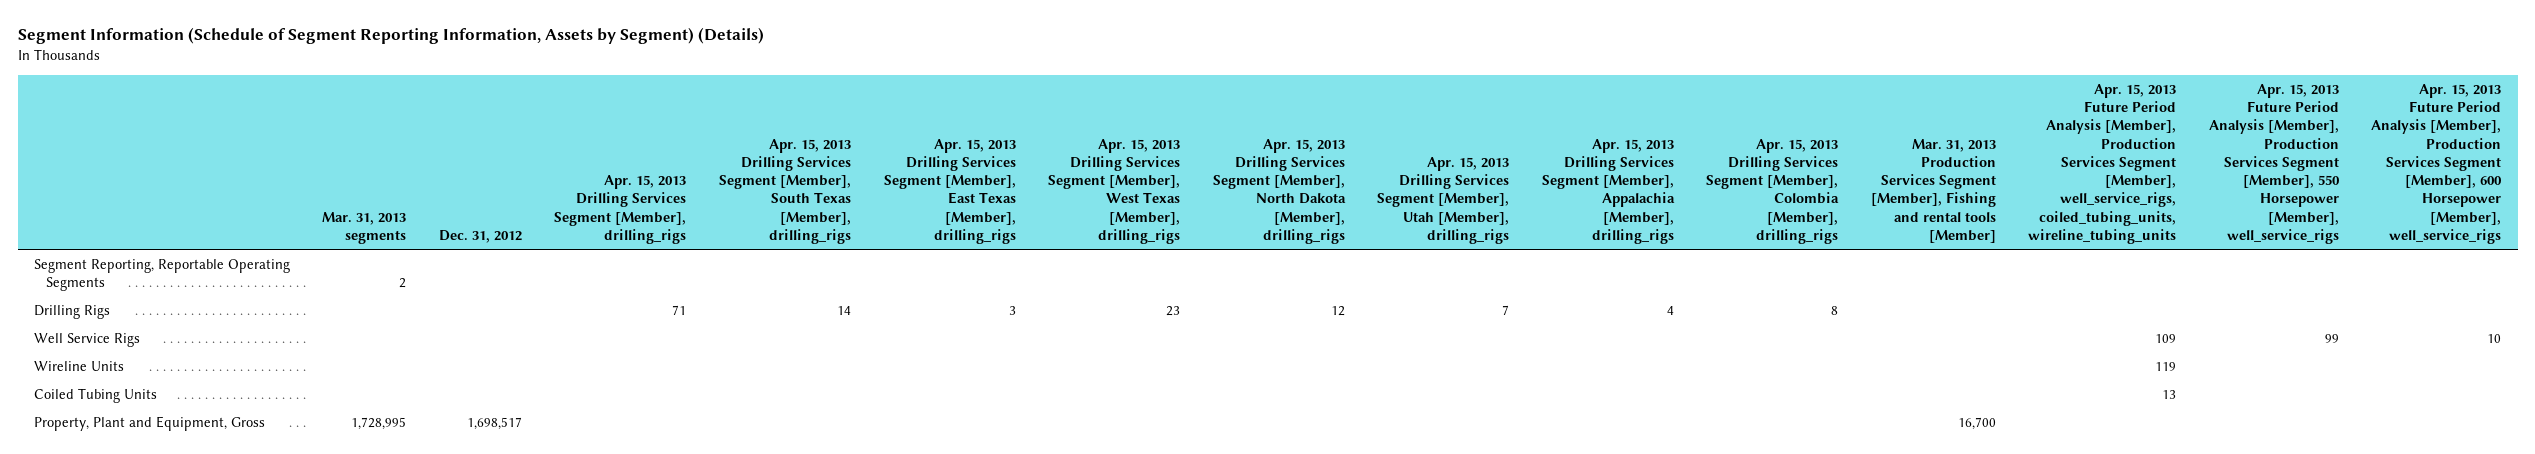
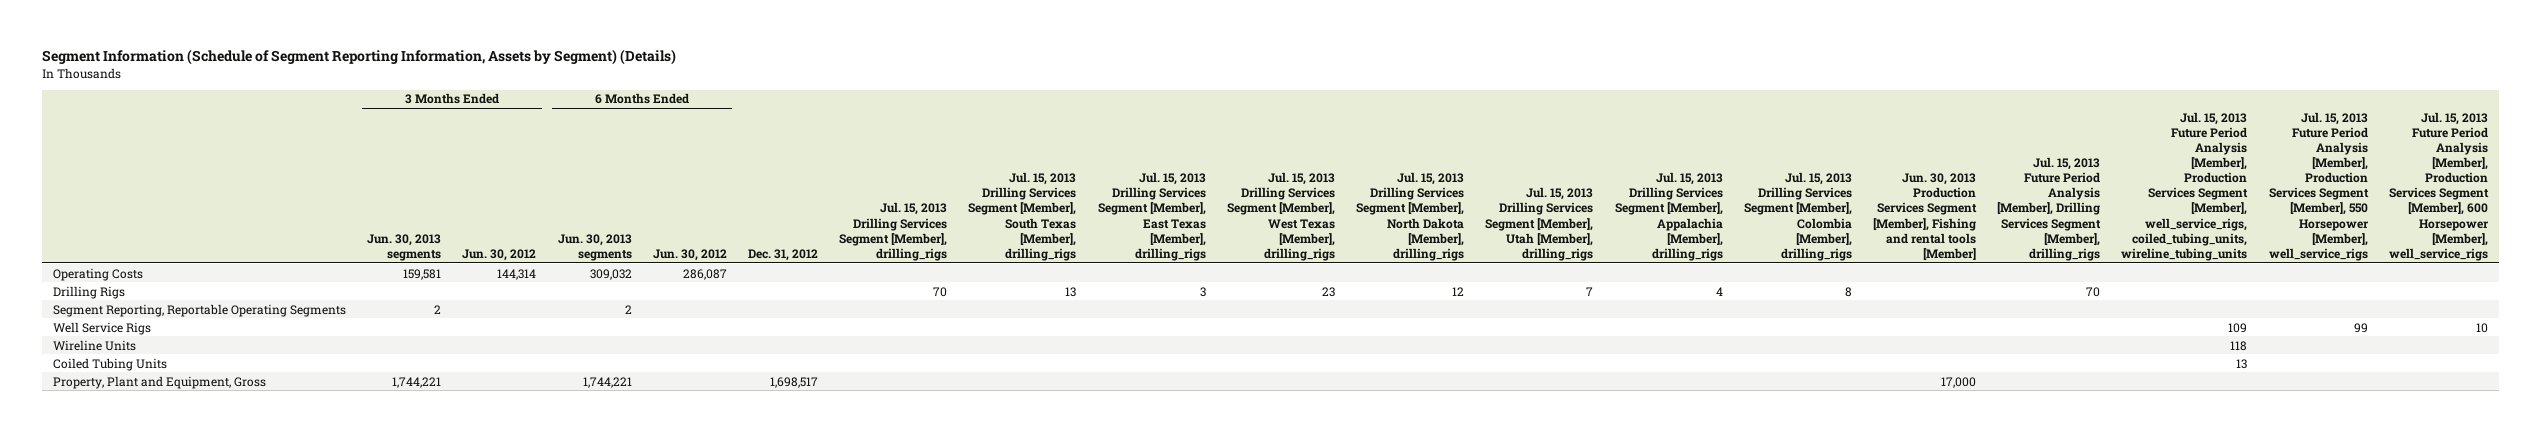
- | Mar. 31, 2013 segments | Dec. 31, 2012 | Apr. 15, 2013 Drilling Services Segment [Member], drilling_rigs | Apr. 15, 2013 Drilling Services Segment [Member], South Texas [Member], drilling_rigs | Apr. 15, 2013 Drilling Services Segment [Member], East Texas [Member], drilling_rigs | Apr. 15, 2013 Drilling Services Segment [Member], West Texas [Member], drilling_rigs | Apr. 15, 2013 Drilling Services Segment [Member], North Dakota [Member], drilling_rigs | Apr. 15, 2013 Drilling Services Segment [Member], Utah [Member], drilling_rigs | Apr. 15, 2013 Drilling Services Segment [Member], Appalachia [Member], drilling_rigs | Apr. 15, 2013 Drilling Services Segment [Member], Colombia [Member], drilling_rigs | Mar. 31, 2013 Production Services Segment [Member], Fishing and rental tools [Member] | Apr. 15, 2013 Future Period Analysis [Member], Production Services Segment [Member], well_service_rigs, coiled_tubing_units, wireline_tubing_units | Apr. 15, 2013 Future Period Analysis [Member], Production Services Segment [Member], 550 Horsepower [Member], well_service_rigs | Apr. 15, 2013 Future Period Analysis [Member], Production Services Segment [Member], 600 Horsepower [Member], well_service_rigs
+ | 3 Months Ended Jun. 30, 2013 segments | 3 Months Ended Jun. 30, 2012 | 6 Months Ended Jun. 30, 2013 segments | 6 Months Ended Jun. 30, 2012 | Dec. 31, 2012 | Jul. 15, 2013 Drilling Services Segment [Member], drilling_rigs | Jul. 15, 2013 Drilling Services Segment [Member], South Texas [Member], drilling_rigs | Jul. 15, 2013 Drilling Services Segment [Member], East Texas [Member], drilling_rigs | Jul. 15, 2013 Drilling Services Segment [Member], West Texas [Member], drilling_rigs | Jul. 15, 2013 Drilling Services Segment [Member], North Dakota [Member], drilling_rigs | Jul. 15, 2013 Drilling Services Segment [Member], Utah [Member], drilling_rigs | Jul. 15, 2013 Drilling Services Segment [Member], Appalachia [Member], drilling_rigs | Jul. 15, 2013 Drilling Services Segment [Member], Colombia [Member], drilling_rigs | Jun. 30, 2013 Production Services Segment [Member], Fishing and rental tools [Member] | Jul. 15, 2013 Future Period Analysis [Member], Drilling Services Segment [Member], drilling_rigs | Jul. 15, 2013 Future Period Analysis [Member], Production Services Segment [Member], well_service_rigs, coiled_tubing_units, wireline_tubing_units | Jul. 15, 2013 Future Period Analysis [Member], Production Services Segment [Member], 550 Horsepower [Member], well_service_rigs | Jul. 15, 2013 Future Period Analysis [Member], Production Services Segment [Member], 600 Horsepower [Member], well_service_rigs
+ Operating Costs | 159,581 | 144,314 | 309,032 | 286,087 | | | | | | | | | | | | | |
moved down: Segment Reporting, Reportable Operating Segments | 2 | | 2 | | | | | | | | | | | | | | |

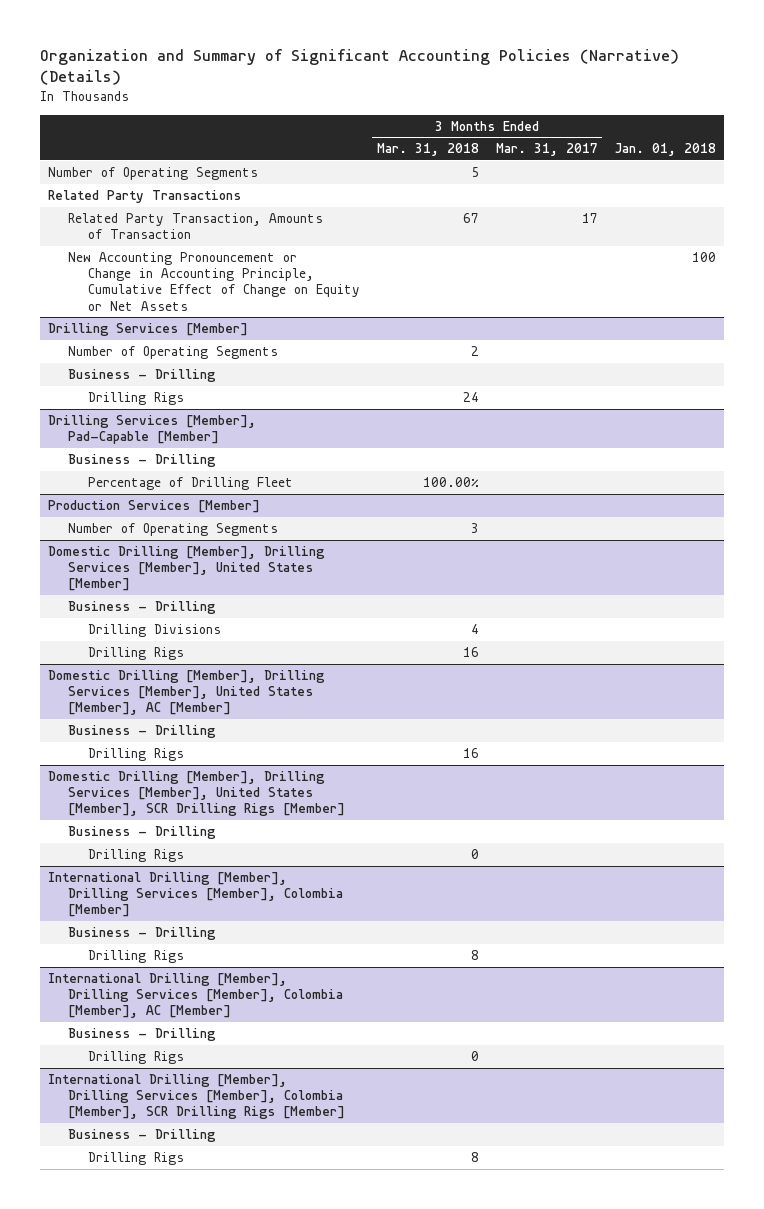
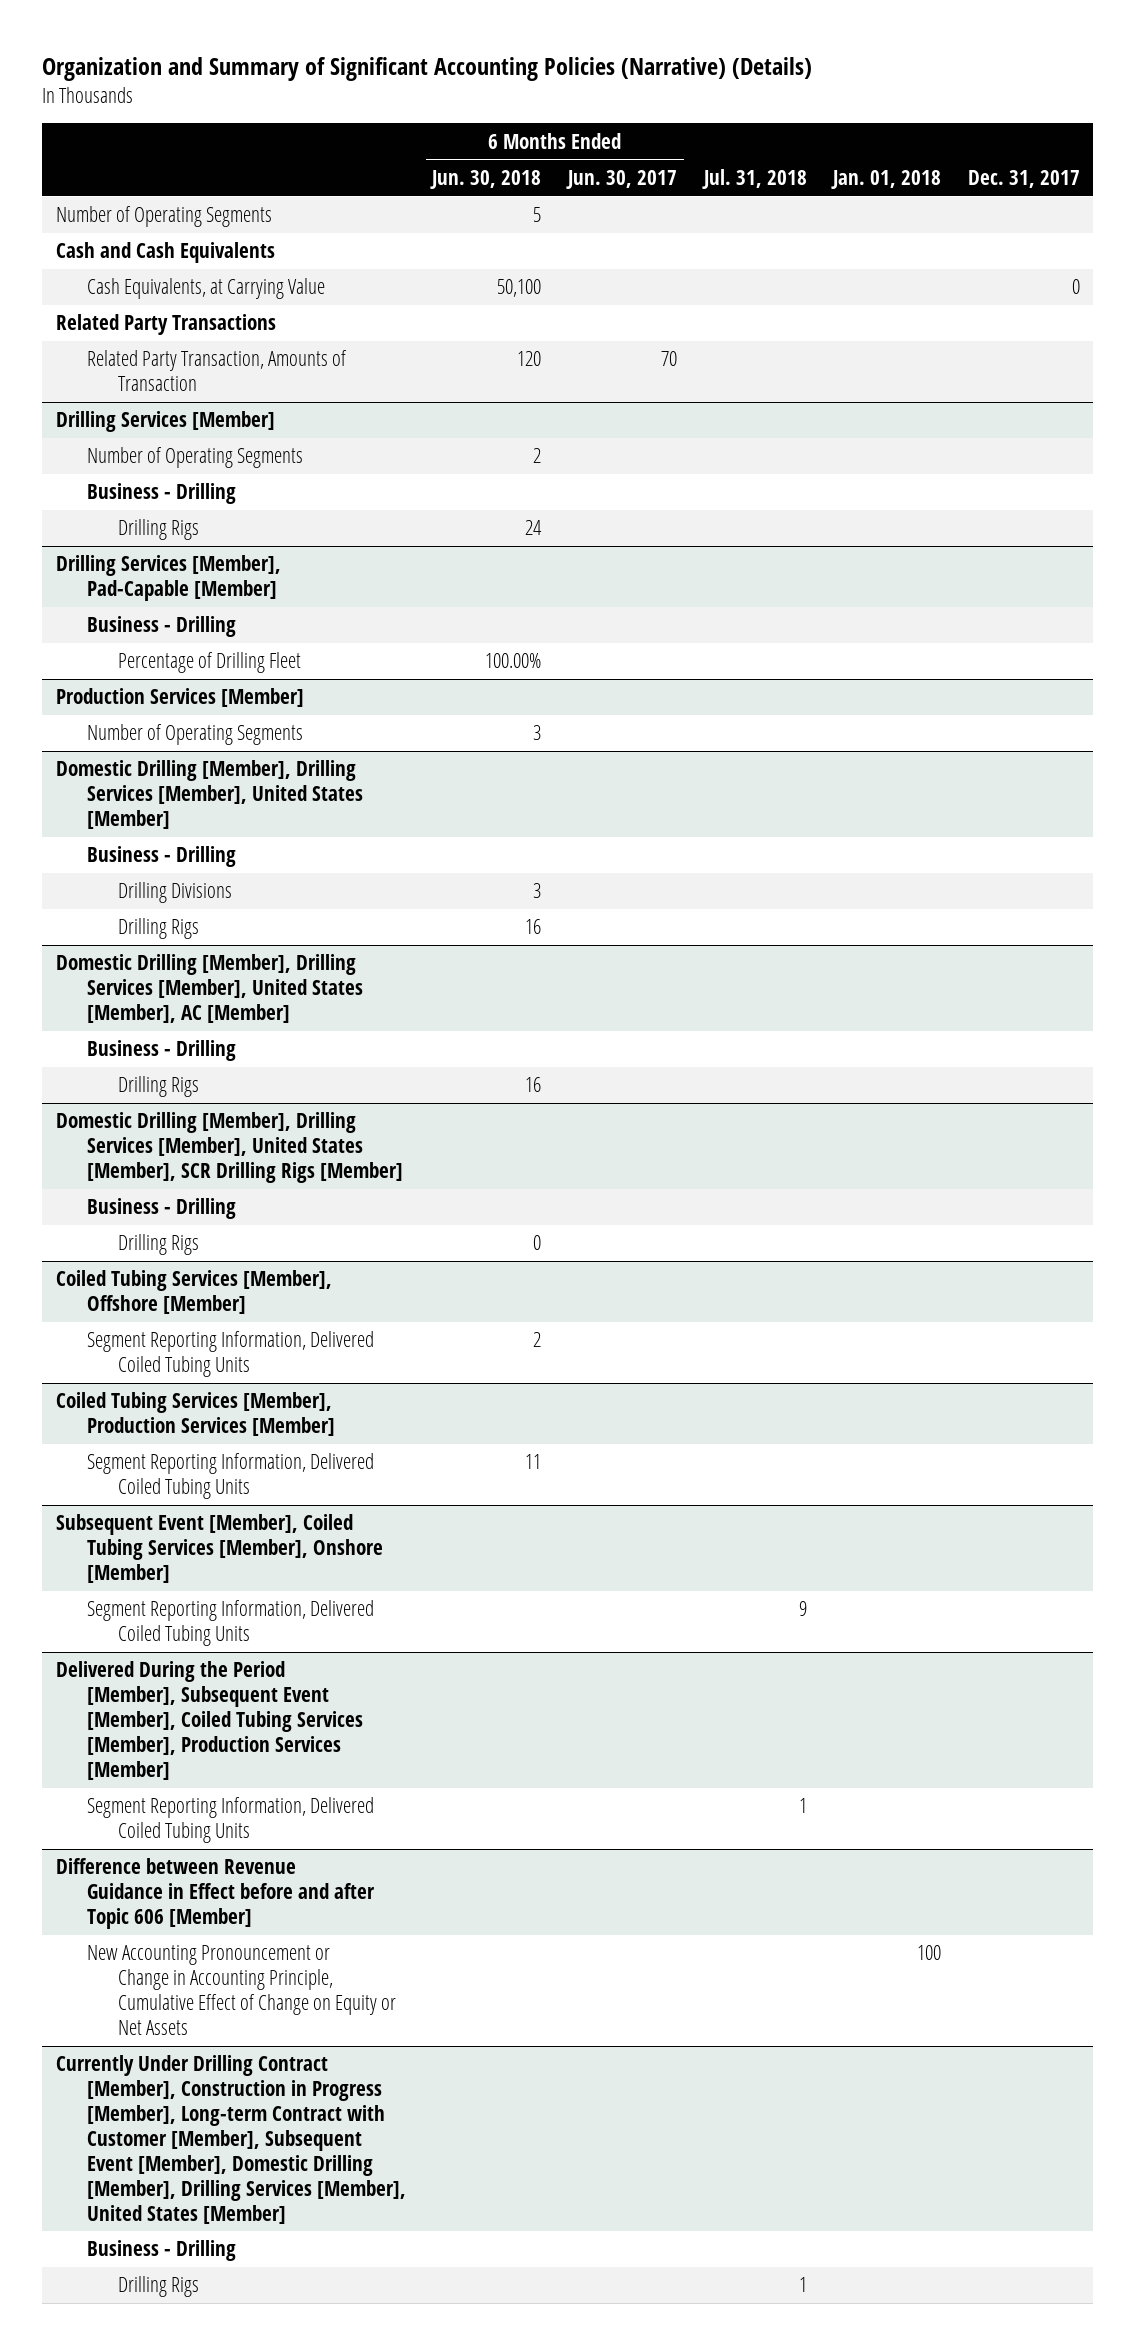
- | 3 Months Ended Mar. 31, 2018 | 3 Months Ended Mar. 31, 2017 | Jan. 01, 2018
+ | 6 Months Ended Jun. 30, 2018 | 6 Months Ended Jun. 30, 2017 | Jul. 31, 2018 | Jan. 01, 2018 | Dec. 31, 2017
+ Cash and Cash Equivalents
+ Cash Equivalents, at Carrying Value | 50,100 | | | | 0
- New Accounting Pronouncement or Change in Accounting Principle, Cumulative Effect of Change on Equity or Net Assets | | | 100
- International Drilling [Member], Drilling Services [Member], Colombia [Member]
- Business - Drilling
- Drilling Rigs | 8 | |
- International Drilling [Member], Drilling Services [Member], Colombia [Member], AC [Member]
- Business - Drilling
- Drilling Rigs | 0 | |
- International Drilling [Member], Drilling Services [Member], Colombia [Member], SCR Drilling Rigs [Member]
- Business - Drilling
- Drilling Rigs | 8 | |
+ Coiled Tubing Services [Member], Offshore [Member]
+ Segment Reporting Information, Delivered Coiled Tubing Units | 2 | | | |
+ Coiled Tubing Services [Member], Production Services [Member]
+ Segment Reporting Information, Delivered Coiled Tubing Units | 11 | | | |
+ Subsequent Event [Member], Coiled Tubing Services [Member], Onshore [Member]
+ Segment Reporting Information, Delivered Coiled Tubing Units | | | 9 | |
+ Delivered During the Period [Member], Subsequent Event [Member], Coiled Tubing Services [Member], Production Services [Member]
+ Segment Reporting Information, Delivered Coiled Tubing Units | | | 1 | |
+ Difference between Revenue Guidance in Effect before and after Topic 606 [Member]
+ New Accounting Pronouncement or Change in Accounting Principle, Cumulative Effect of Change on Equity or Net Assets | | | | 100 |
+ Currently Under Drilling Contract [Member], Construction in Progress [Member], Long-term Contract with Customer [Member], Subsequent Event [Member], Domestic Drilling [Member], Drilling Services [Member], United States [Member]
+ Business - Drilling
+ Drilling Rigs | | | 1 | |

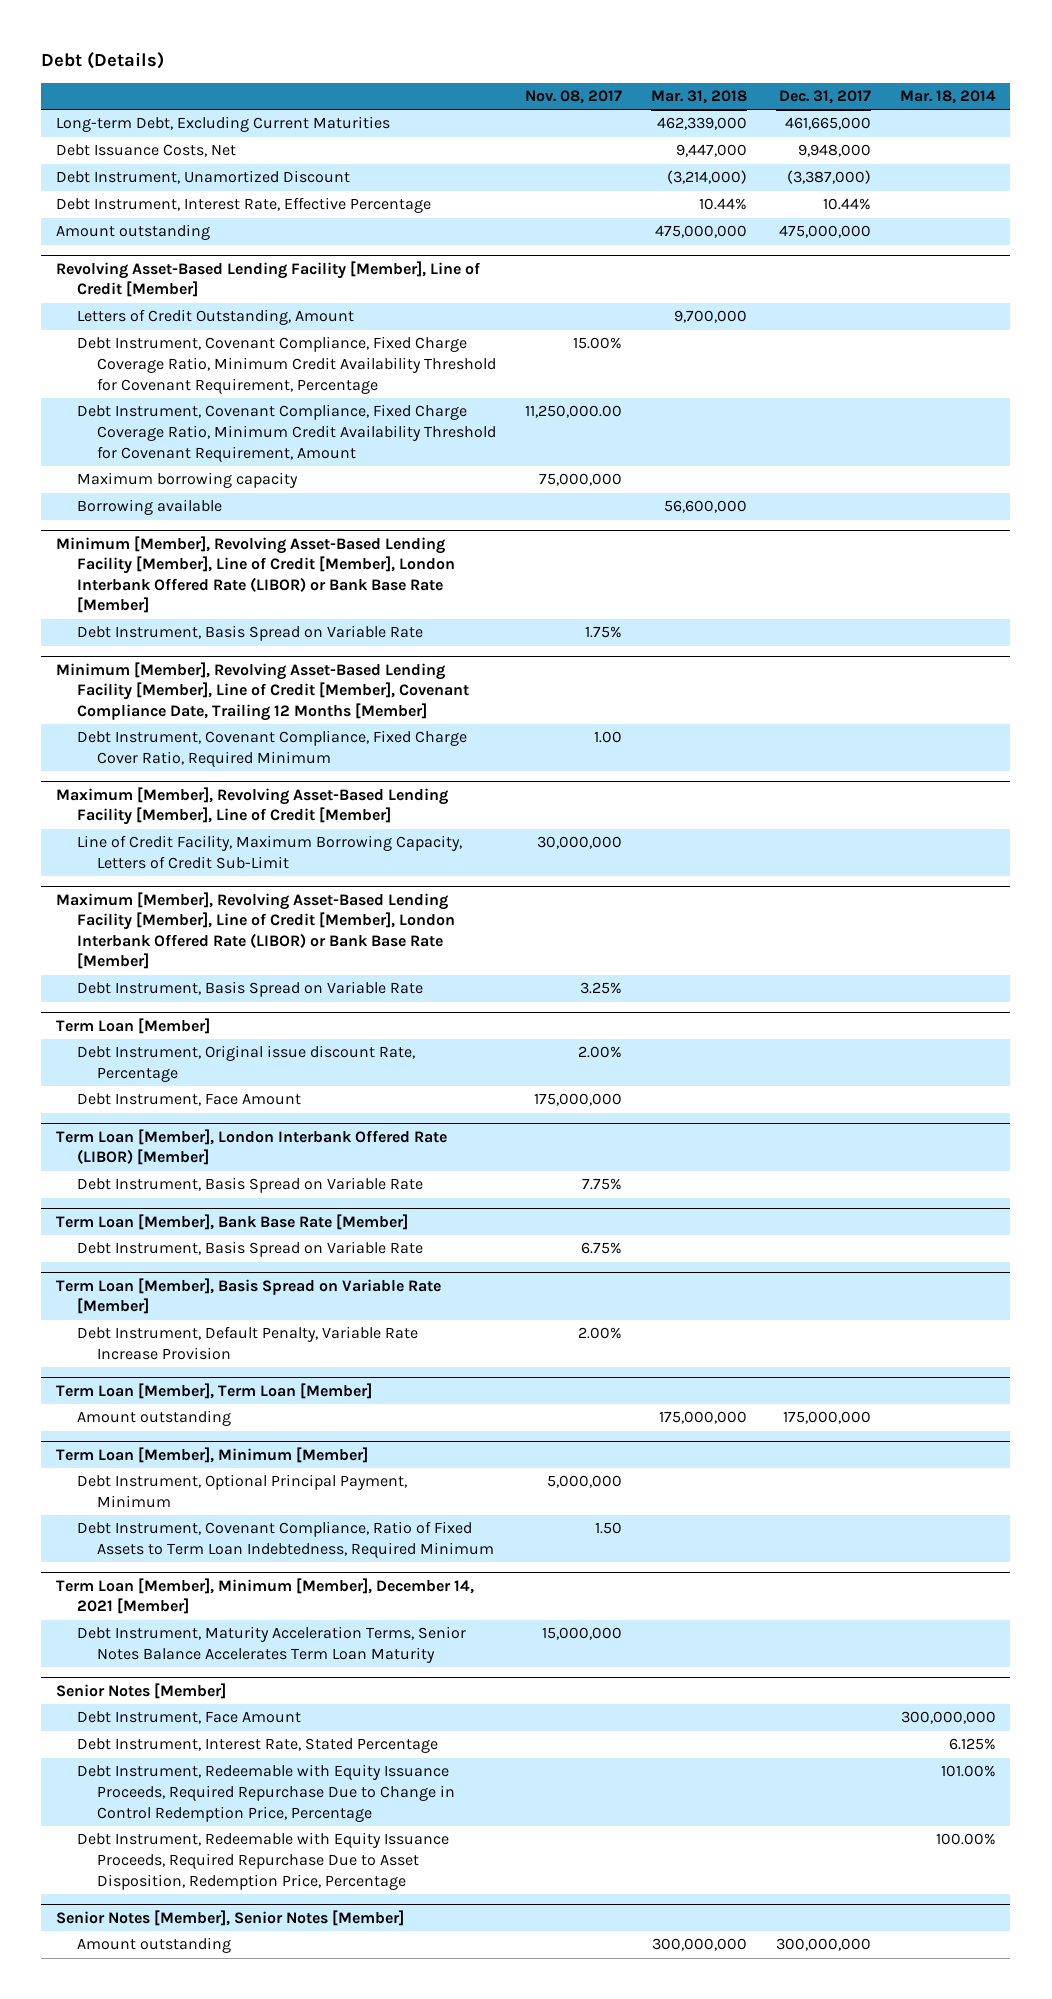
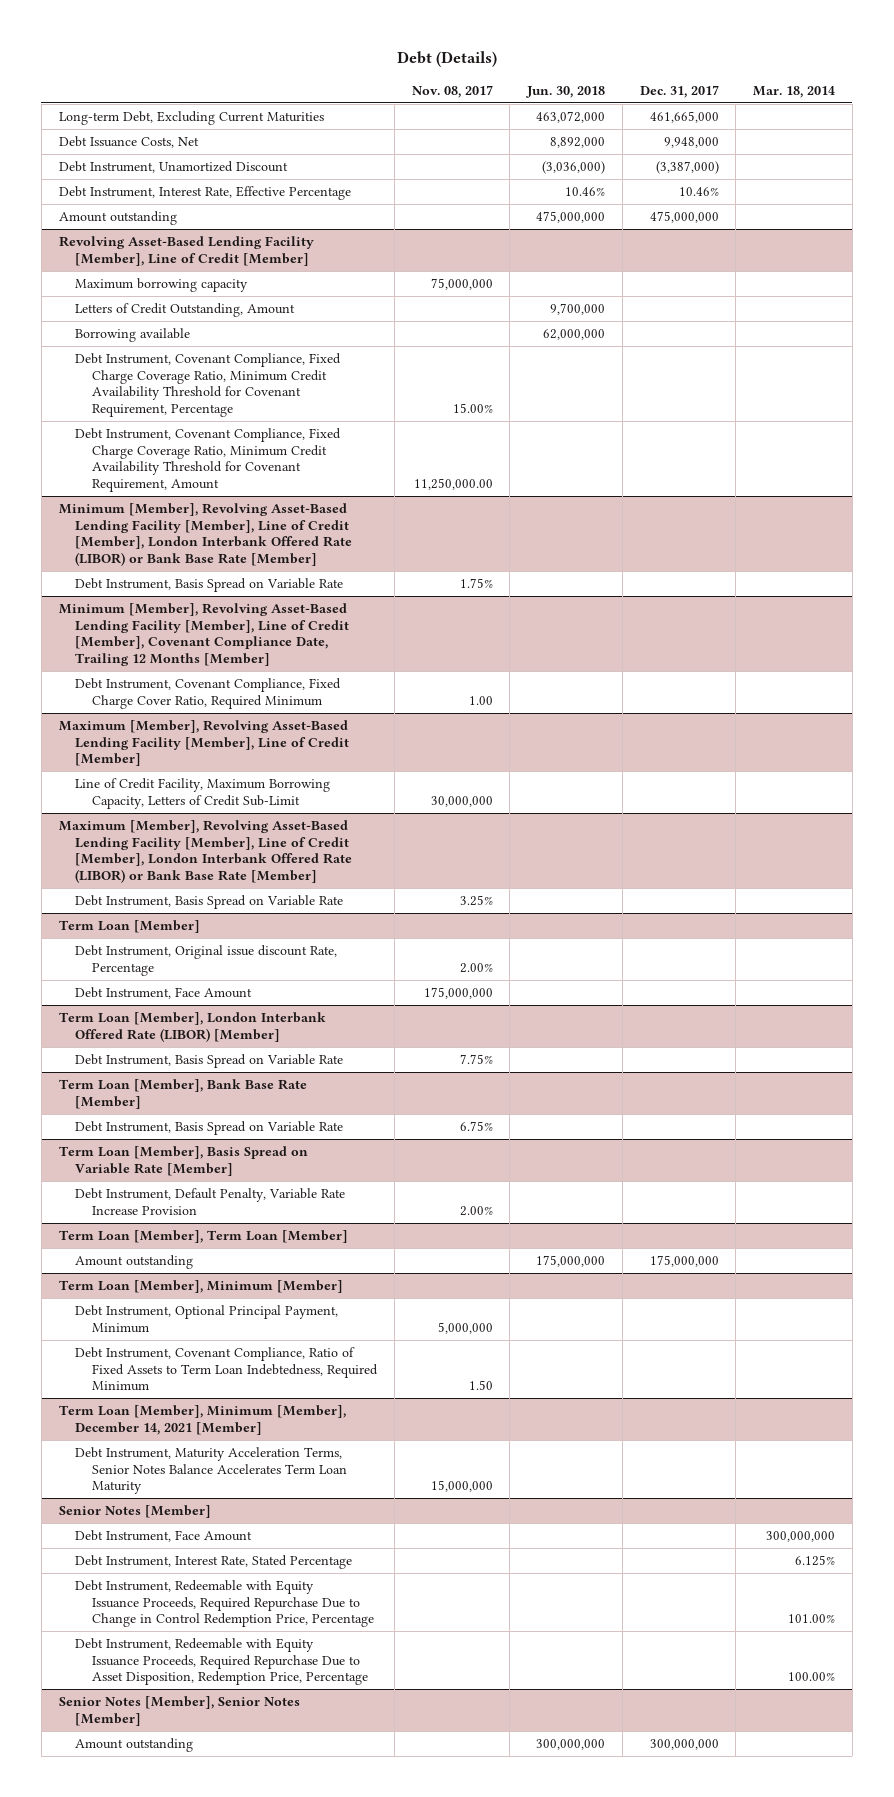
- | Nov. 08, 2017 | Mar. 31, 2018 | Dec. 31, 2017 | Mar. 18, 2014
+ | Nov. 08, 2017 | Jun. 30, 2018 | Dec. 31, 2017 | Mar. 18, 2014
- Debt Instrument, Interest Rate, Effective Percentage | | 10.44% | 10.44% |
+ Debt Instrument, Interest Rate, Effective Percentage | | 10.46% | 10.46% |
@ Revolving Asset-Based Lending Facility [Member], Line of Credit [Member]
moved up: Maximum borrowing capacity | 75,000,000 | | |
moved up: Borrowing available | | 62,000,000 | |

